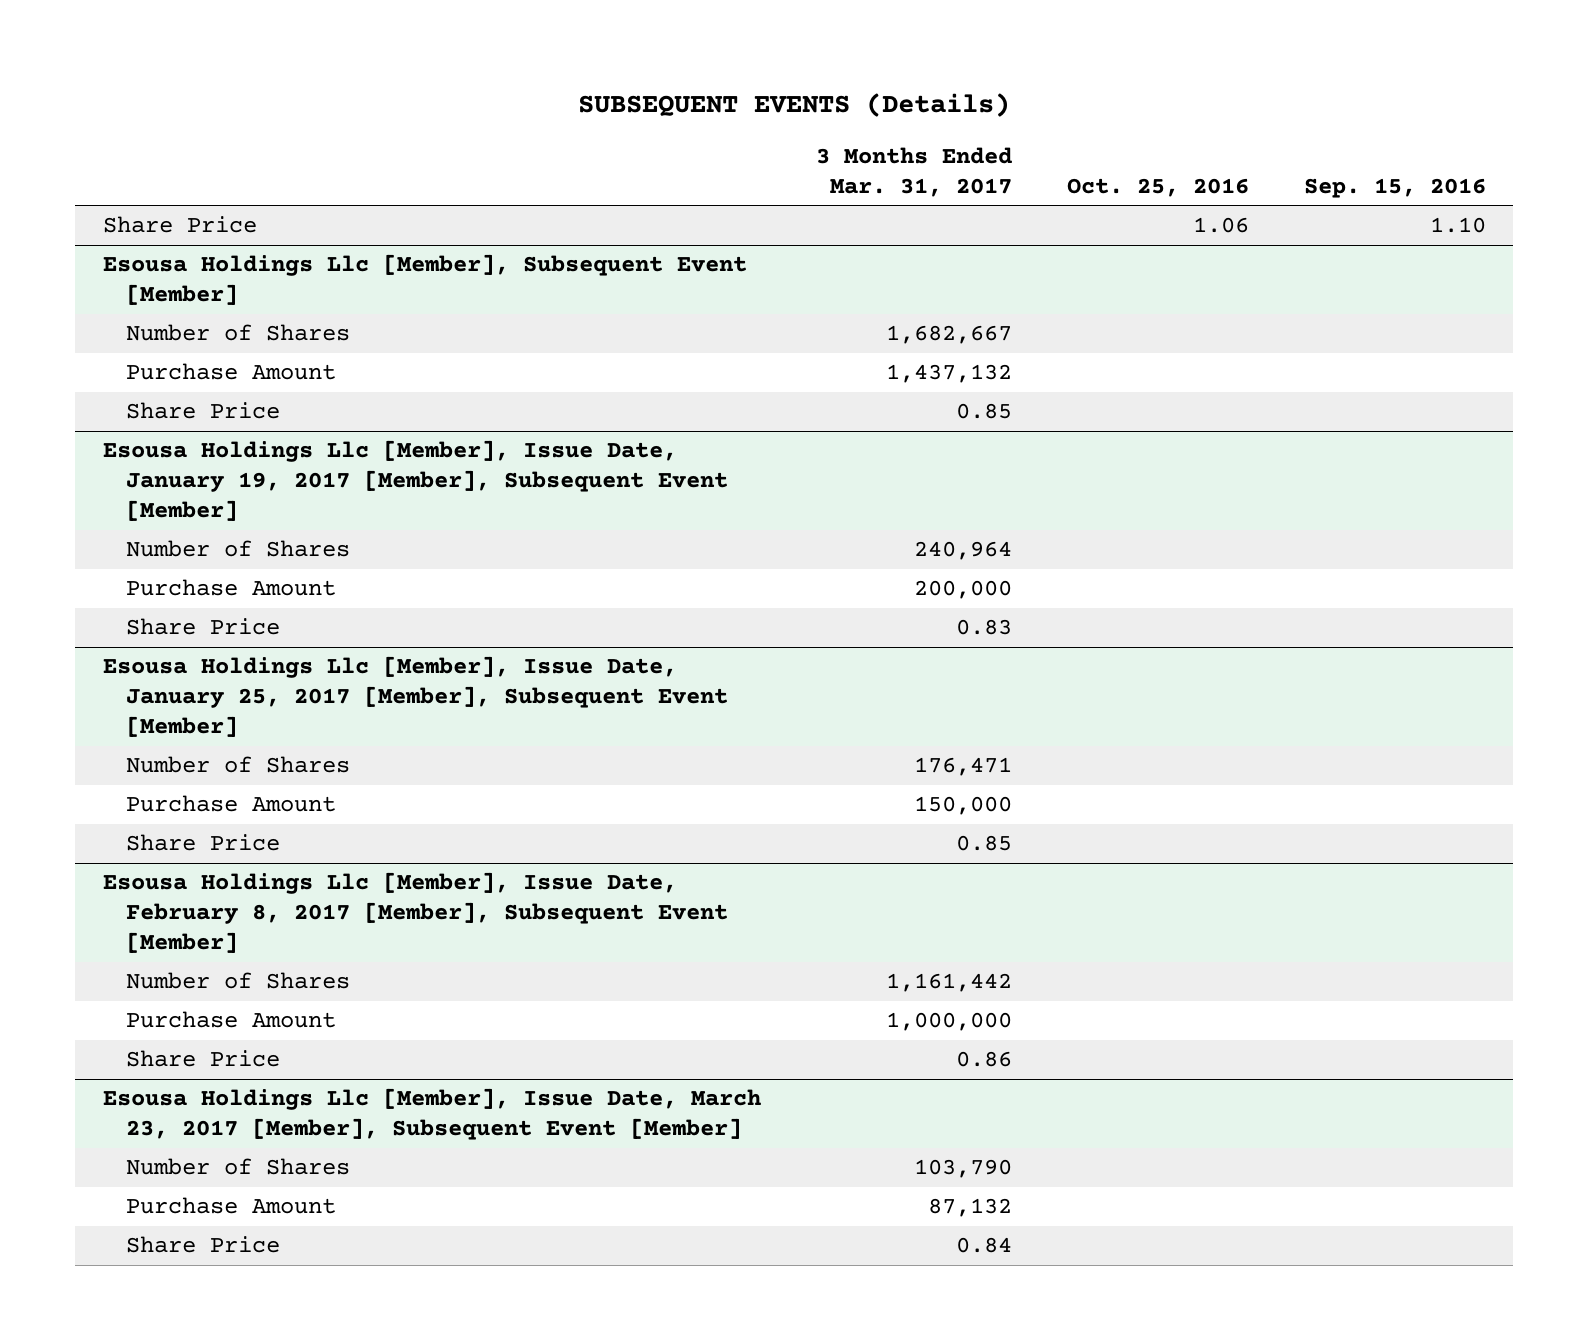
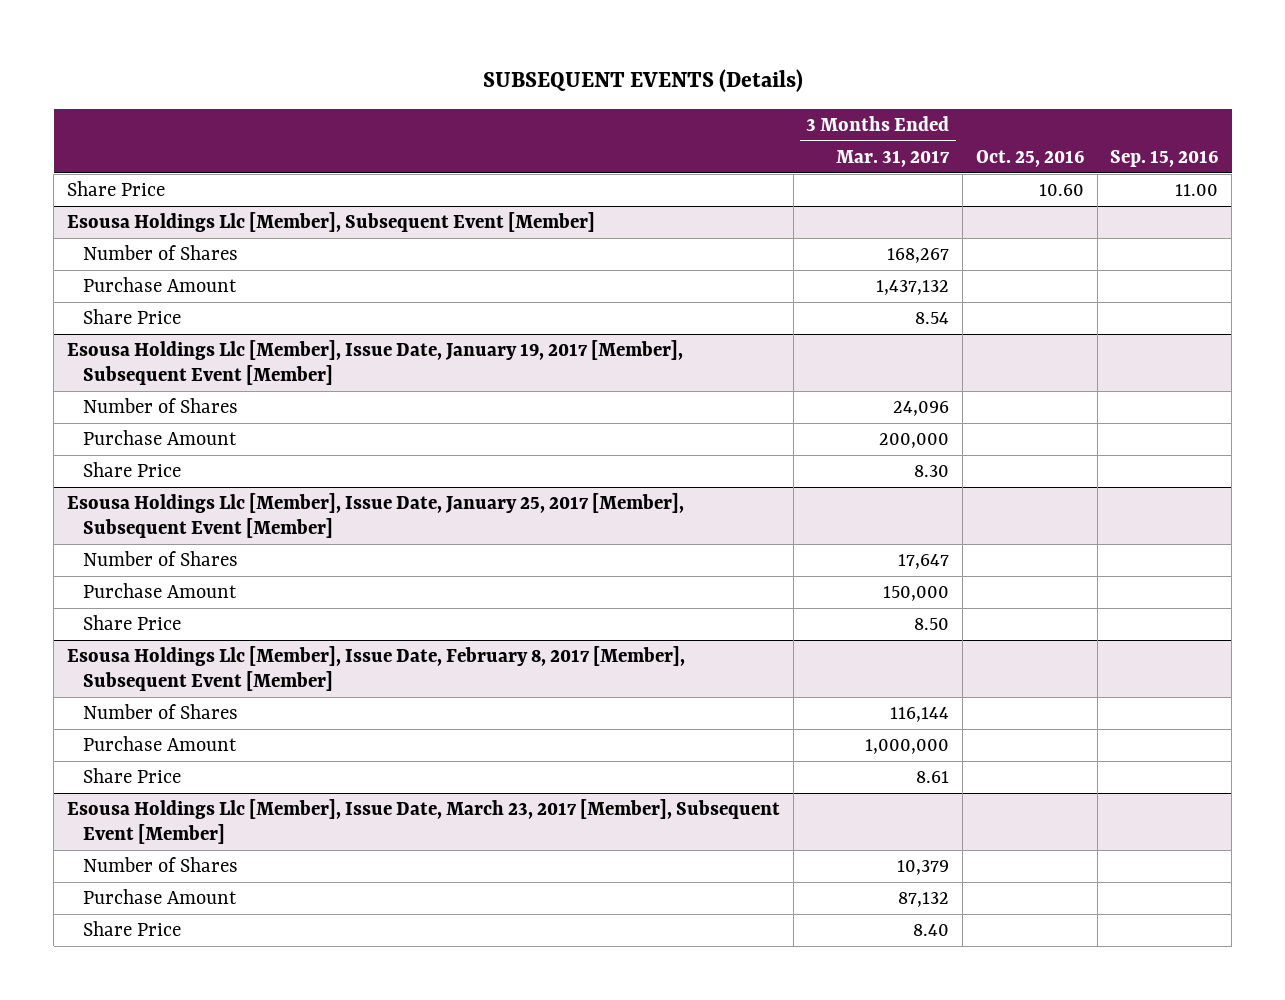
- Share Price | | 1.06 | 1.10
+ Share Price | | 10.60 | 11.00
@ Esousa Holdings Llc [Member], Subsequent Event [Member]
- Number of Shares | 1,682,667 | |
+ Number of Shares | 168,267 | |
- Share Price | 0.85 | |
+ Share Price | 8.54 | |
@ Esousa Holdings Llc [Member], Issue Date, January 19, 2017 [Member], Subsequent Event [Member]
- Number of Shares | 240,964 | |
+ Number of Shares | 24,096 | |
- Share Price | 0.83 | |
+ Share Price | 8.30 | |
@ Esousa Holdings Llc [Member], Issue Date, January 25, 2017 [Member], Subsequent Event [Member]
- Number of Shares | 176,471 | |
+ Number of Shares | 17,647 | |
- Share Price | 0.85 | |
+ Share Price | 8.50 | |
@ Esousa Holdings Llc [Member], Issue Date, February 8, 2017 [Member], Subsequent Event [Member]
- Number of Shares | 1,161,442 | |
+ Number of Shares | 116,144 | |
- Share Price | 0.86 | |
+ Share Price | 8.61 | |
@ Esousa Holdings Llc [Member], Issue Date, March 23, 2017 [Member], Subsequent Event [Member]
- Number of Shares | 103,790 | |
+ Number of Shares | 10,379 | |
- Share Price | 0.84 | |
+ Share Price | 8.40 | |

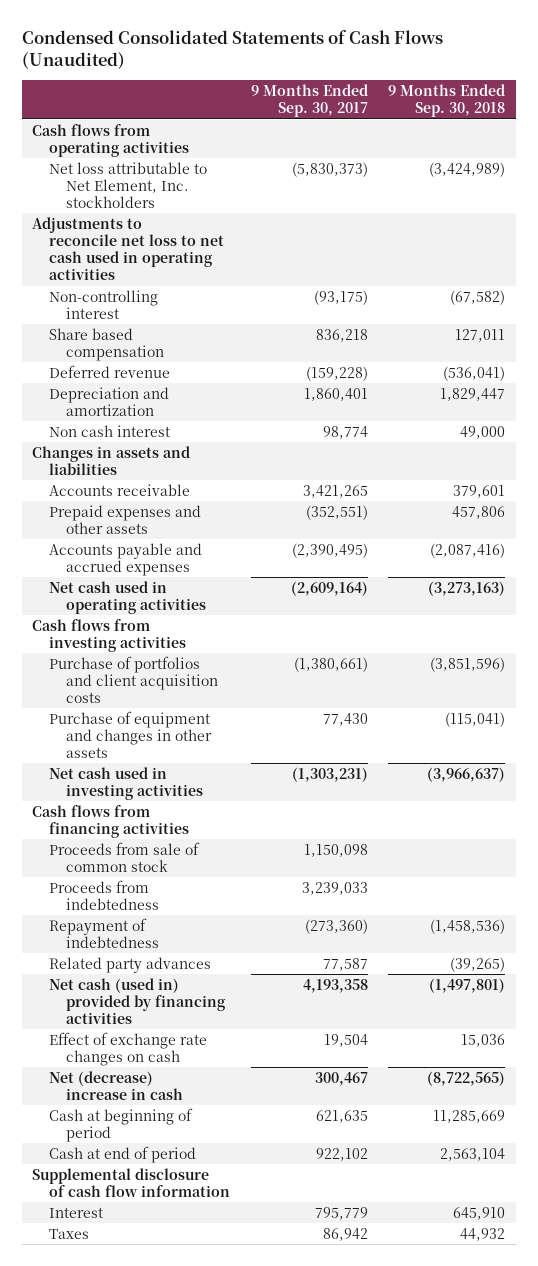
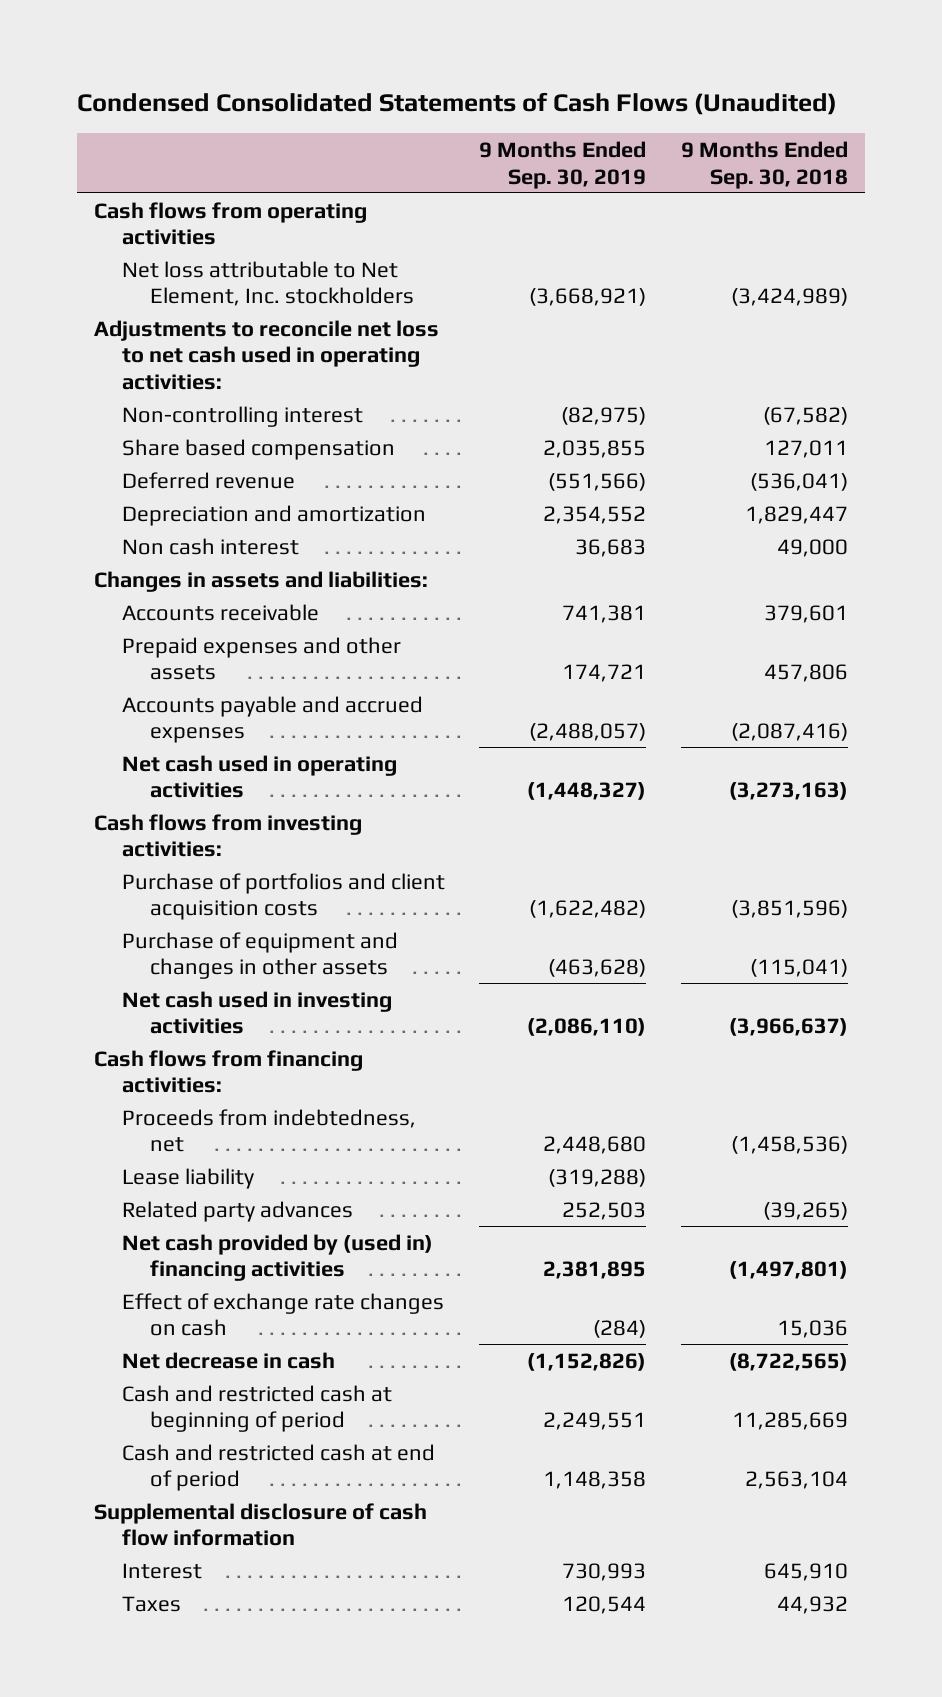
- | 9 Months Ended Sep. 30, 2017 | 9 Months Ended Sep. 30, 2018
+ | 9 Months Ended Sep. 30, 2019 | 9 Months Ended Sep. 30, 2018
- Adjustments to reconcile net loss to net cash used in operating activities
+ Adjustments to reconcile net loss to net cash used in operating activities:
- Changes in assets and liabilities
+ Changes in assets and liabilities:
- Cash flows from investing activities
+ Cash flows from investing activities:
- Cash flows from financing activities
- Proceeds from sale of common stock | 1,150,098 |
- Proceeds from indebtedness | 3,239,033 |
- Repayment of indebtedness | (273,360) | (1,458,536)
+ Cash flows from financing activities:
+ Proceeds from indebtedness, net | 2,448,680 | (1,458,536)
+ Lease liability | (319,288) |
- Net cash (used in) provided by financing activities | 4,193,358 | (1,497,801)
+ Net cash provided by (used in) financing activities | 2,381,895 | (1,497,801)
- Net (decrease) increase in cash | 300,467 | (8,722,565)
- Cash at beginning of period | 621,635 | 11,285,669
- Cash at end of period | 922,102 | 2,563,104
+ Net decrease in cash | (1,152,826) | (8,722,565)
+ Cash and restricted cash at beginning of period | 2,249,551 | 11,285,669
+ Cash and restricted cash at end of period | 1,148,358 | 2,563,104

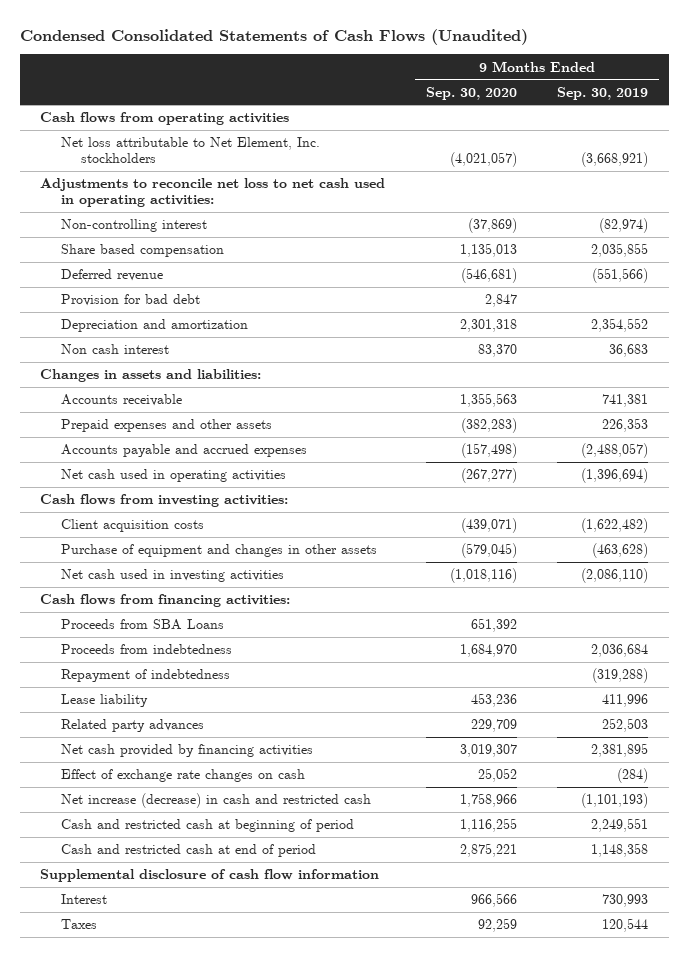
- | 9 Months Ended Sep. 30, 2019 | 9 Months Ended Sep. 30, 2018
+ | 9 Months Ended Sep. 30, 2020 | 9 Months Ended Sep. 30, 2019
- Non-controlling interest | (82,975) | (67,582)
+ Non-controlling interest | (37,869) | (82,974)
+ Provision for bad debt | 2,847 |
- Prepaid expenses and other assets | 174,721 | 457,806
+ Prepaid expenses and other assets | (382,283) | 226,353
- Net cash used in operating activities | (1,448,327) | (3,273,163)
+ Net cash used in operating activities | (267,277) | (1,396,694)
- Purchase of portfolios and client acquisition costs | (1,622,482) | (3,851,596)
+ Client acquisition costs | (439,071) | (1,622,482)
- Proceeds from indebtedness, net | 2,448,680 | (1,458,536)
- Lease liability | (319,288) |
+ Proceeds from SBA Loans | 651,392 |
+ Proceeds from indebtedness | 1,684,970 | 2,036,684
+ Repayment of indebtedness | | (319,288)
+ Lease liability | 453,236 | 411,996
- Net cash provided by (used in) financing activities | 2,381,895 | (1,497,801)
+ Net cash provided by financing activities | 3,019,307 | 2,381,895
- Net decrease in cash | (1,152,826) | (8,722,565)
+ Net increase (decrease) in cash and restricted cash | 1,758,966 | (1,101,193)

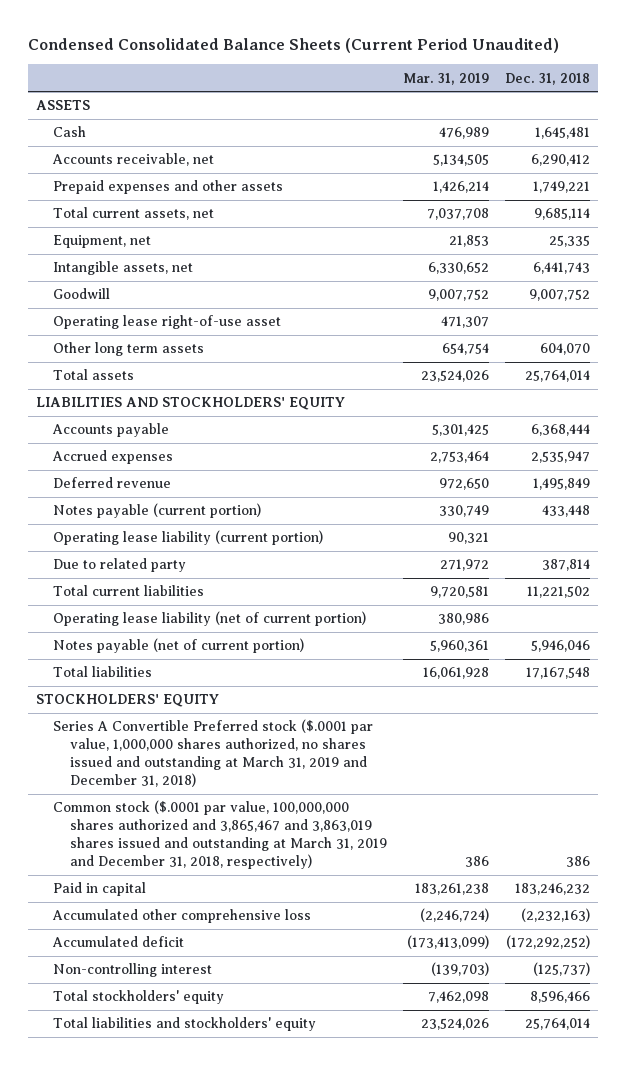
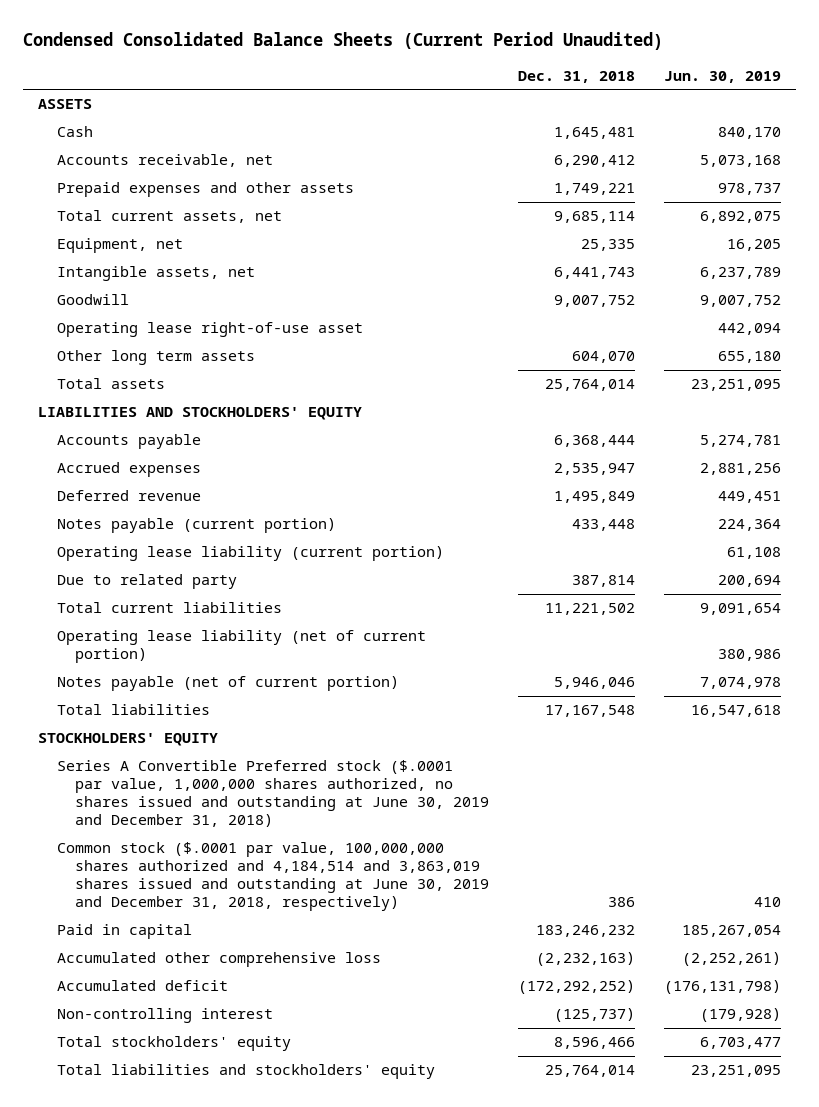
- | Mar. 31, 2019 | Dec. 31, 2018
+ | Dec. 31, 2018 | Jun. 30, 2019
- Series A Convertible Preferred stock ($.0001 par value, 1,000,000 shares authorized, no shares issued and outstanding at March 31, 2019 and December 31, 2018)
- Common stock ($.0001 par value, 100,000,000 shares authorized and 3,865,467 and 3,863,019 shares issued and outstanding at March 31, 2019 and December 31, 2018, respectively) | 386 | 386
+ Series A Convertible Preferred stock ($.0001 par value, 1,000,000 shares authorized, no shares issued and outstanding at June 30, 2019 and December 31, 2018)
+ Common stock ($.0001 par value, 100,000,000 shares authorized and 4,184,514 and 3,863,019 shares issued and outstanding at June 30, 2019 and December 31, 2018, respectively) | 386 | 410

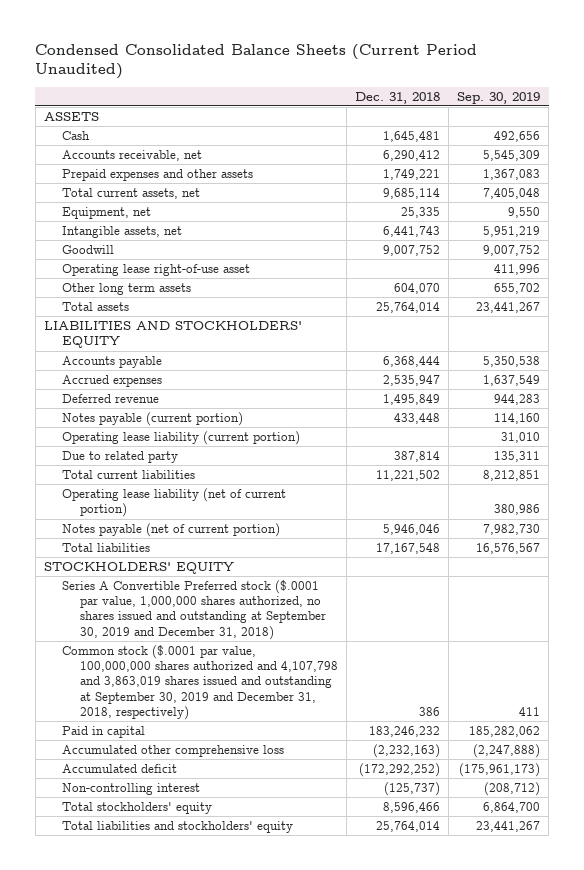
- | Dec. 31, 2018 | Jun. 30, 2019
+ | Dec. 31, 2018 | Sep. 30, 2019
- Series A Convertible Preferred stock ($.0001 par value, 1,000,000 shares authorized, no shares issued and outstanding at June 30, 2019 and December 31, 2018)
- Common stock ($.0001 par value, 100,000,000 shares authorized and 4,184,514 and 3,863,019 shares issued and outstanding at June 30, 2019 and December 31, 2018, respectively) | 386 | 410
+ Series A Convertible Preferred stock ($.0001 par value, 1,000,000 shares authorized, no shares issued and outstanding at September 30, 2019 and December 31, 2018)
+ Common stock ($.0001 par value, 100,000,000 shares authorized and 4,107,798 and 3,863,019 shares issued and outstanding at September 30, 2019 and December 31, 2018, respectively) | 386 | 411

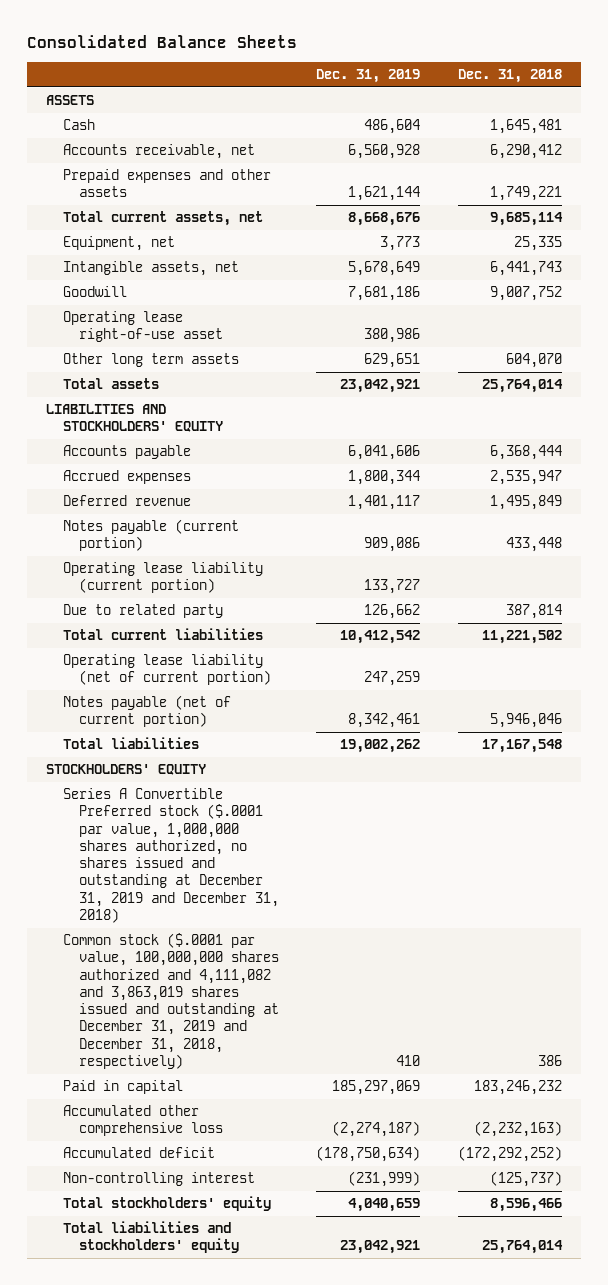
- Condensed Consolidated Balance Sheets (Current Period Unaudited)
+ Consolidated Balance Sheets
- | Dec. 31, 2018 | Sep. 30, 2019
+ | Dec. 31, 2019 | Dec. 31, 2018
- Series A Convertible Preferred stock ($.0001 par value, 1,000,000 shares authorized, no shares issued and outstanding at September 30, 2019 and December 31, 2018)
- Common stock ($.0001 par value, 100,000,000 shares authorized and 4,107,798 and 3,863,019 shares issued and outstanding at September 30, 2019 and December 31, 2018, respectively) | 386 | 411
+ Series A Convertible Preferred stock ($.0001 par value, 1,000,000 shares authorized, no shares issued and outstanding at December 31, 2019 and December 31, 2018)
+ Common stock ($.0001 par value, 100,000,000 shares authorized and 4,111,082 and 3,863,019 shares issued and outstanding at December 31, 2019 and December 31, 2018, respectively) | 410 | 386

